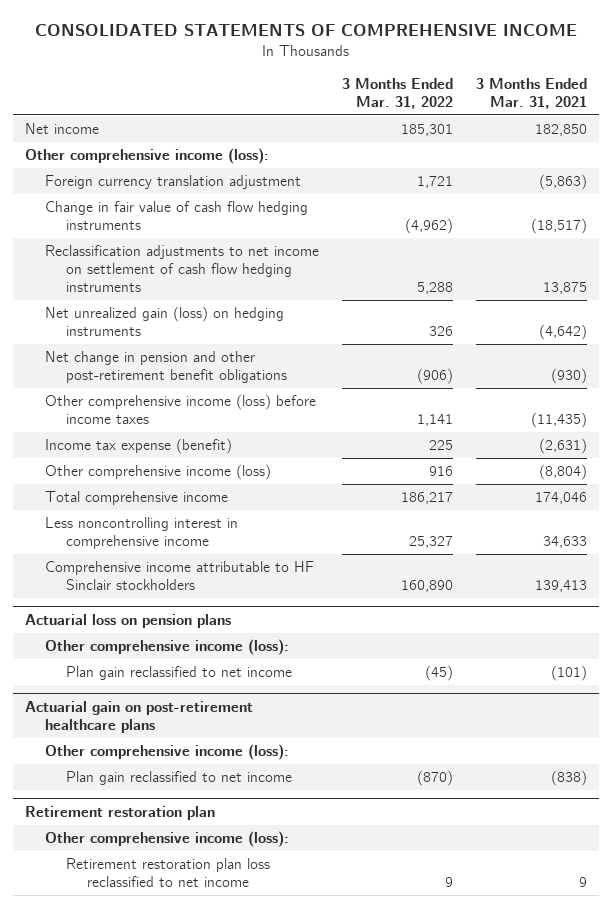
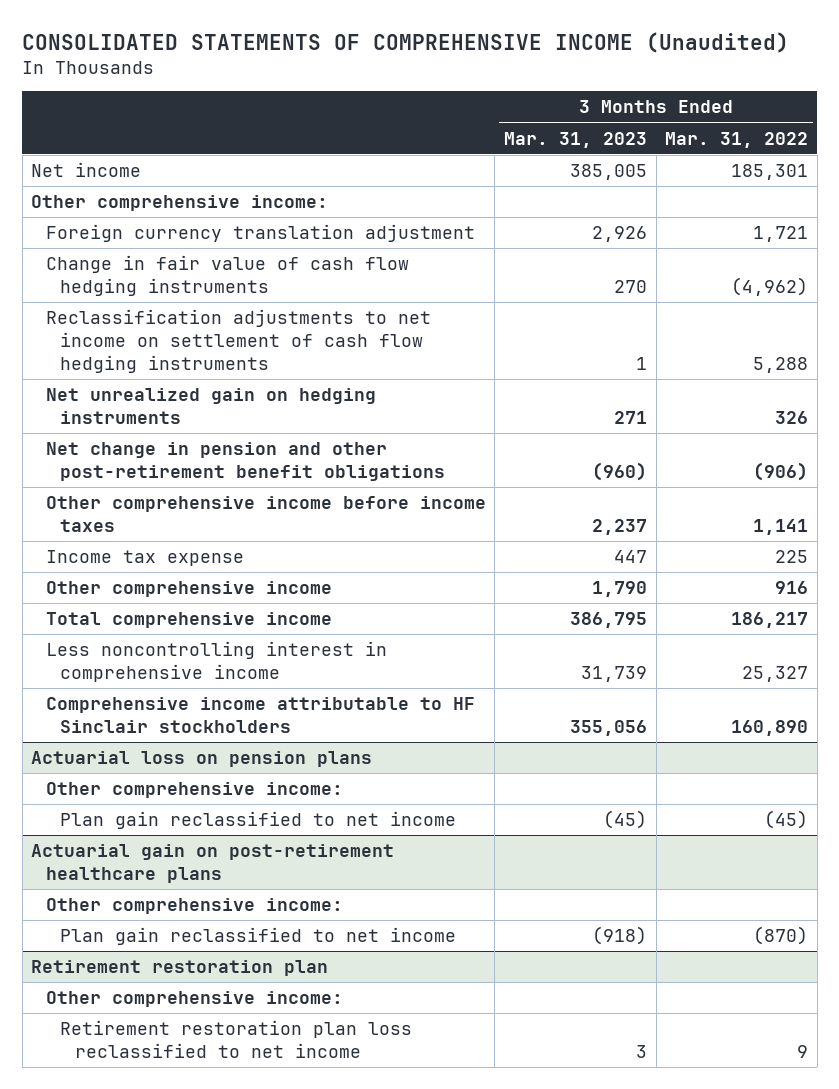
- CONSOLIDATED STATEMENTS OF COMPREHENSIVE INCOME
+ CONSOLIDATED STATEMENTS OF COMPREHENSIVE INCOME (Unaudited)
- | 3 Months Ended Mar. 31, 2022 | 3 Months Ended Mar. 31, 2021
+ | 3 Months Ended Mar. 31, 2023 | 3 Months Ended Mar. 31, 2022
- Other comprehensive income (loss):
+ Other comprehensive income:
- Net unrealized gain (loss) on hedging instruments | 326 | (4,642)
+ Net unrealized gain on hedging instruments | 271 | 326
- Other comprehensive income (loss) before income taxes | 1,141 | (11,435)
- Income tax expense (benefit) | 225 | (2,631)
- Other comprehensive income (loss) | 916 | (8,804)
+ Other comprehensive income before income taxes | 2,237 | 1,141
+ Income tax expense | 447 | 225
+ Other comprehensive income | 1,790 | 916
@ Actuarial loss on pension plans
- Other comprehensive income (loss):
+ Other comprehensive income:
@ Actuarial gain on post-retirement healthcare plans
- Other comprehensive income (loss):
+ Other comprehensive income:
@ Retirement restoration plan
- Other comprehensive income (loss):
+ Other comprehensive income:

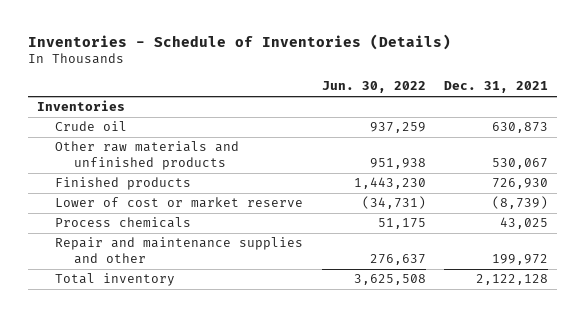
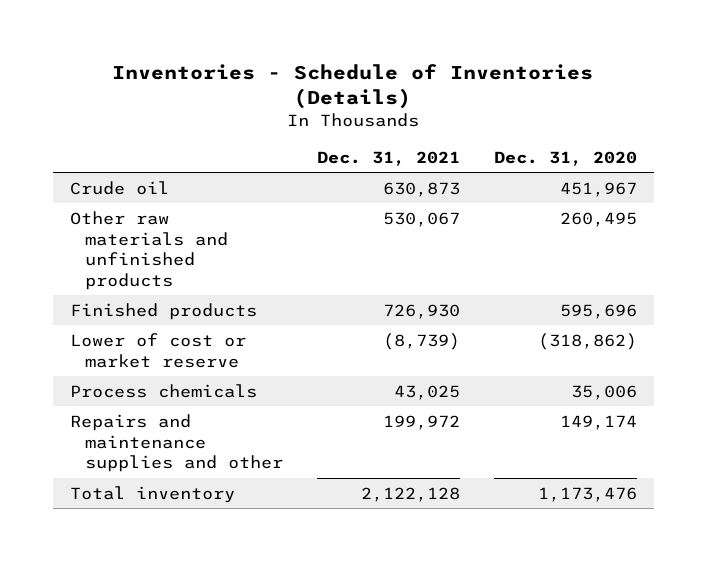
- | Jun. 30, 2022 | Dec. 31, 2021
+ | Dec. 31, 2021 | Dec. 31, 2020
- Inventories
- Repair and maintenance supplies and other | 276,637 | 199,972
+ Repairs and maintenance supplies and other | 199,972 | 149,174

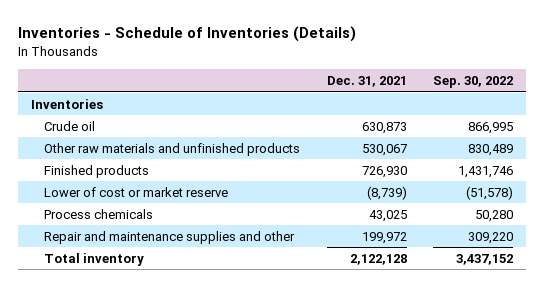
- | Dec. 31, 2021 | Dec. 31, 2020
+ | Dec. 31, 2021 | Sep. 30, 2022
+ Inventories
- Repairs and maintenance supplies and other | 199,972 | 149,174
+ Repair and maintenance supplies and other | 199,972 | 309,220

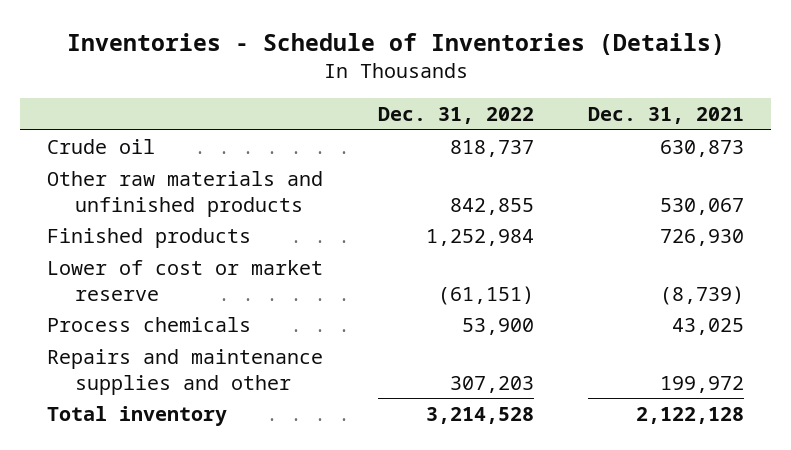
- | Dec. 31, 2021 | Sep. 30, 2022
+ | Dec. 31, 2022 | Dec. 31, 2021
- Inventories
- Repair and maintenance supplies and other | 199,972 | 309,220
+ Repairs and maintenance supplies and other | 307,203 | 199,972

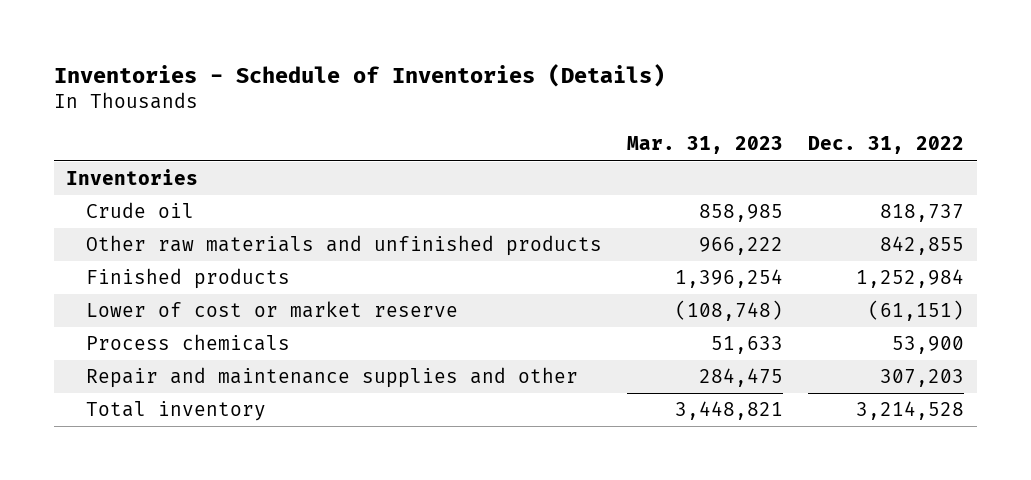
- | Dec. 31, 2022 | Dec. 31, 2021
+ | Mar. 31, 2023 | Dec. 31, 2022
+ Inventories
- Repairs and maintenance supplies and other | 307,203 | 199,972
+ Repair and maintenance supplies and other | 284,475 | 307,203

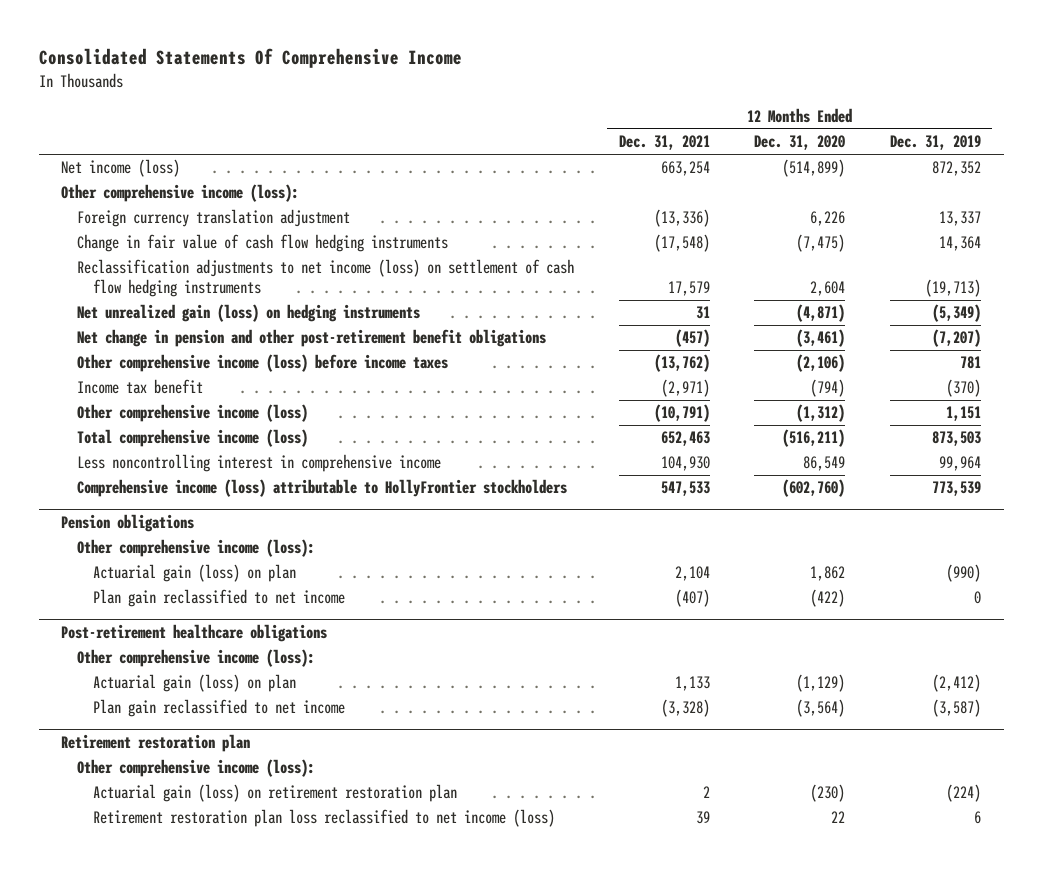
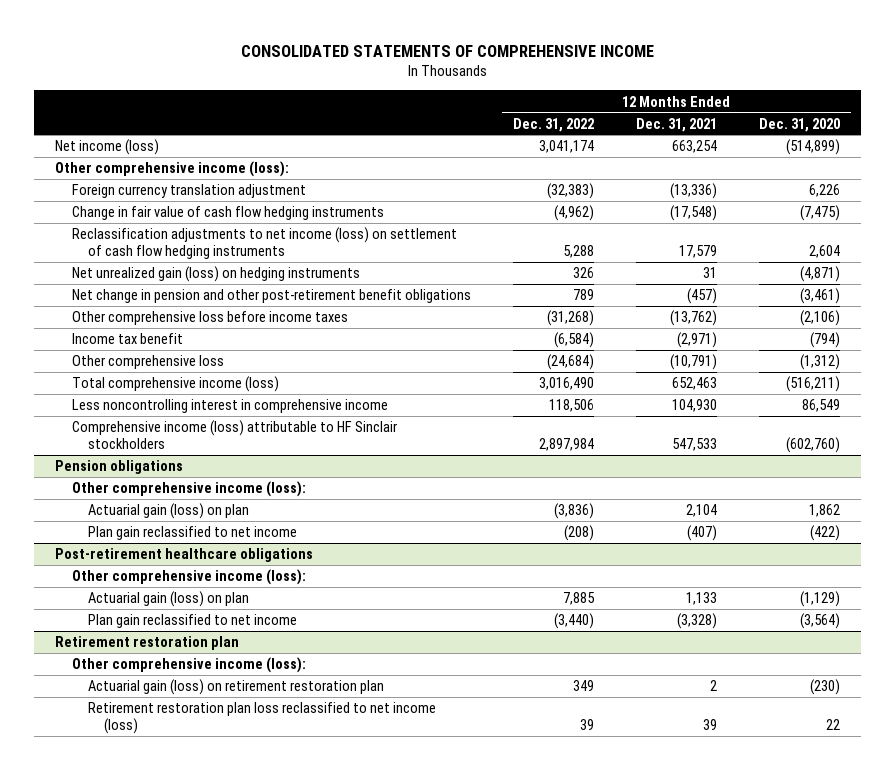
- Consolidated Statements Of Comprehensive Income
+ CONSOLIDATED STATEMENTS OF COMPREHENSIVE INCOME
- | 12 Months Ended Dec. 31, 2021 | 12 Months Ended Dec. 31, 2020 | 12 Months Ended Dec. 31, 2019
+ | 12 Months Ended Dec. 31, 2022 | 12 Months Ended Dec. 31, 2021 | 12 Months Ended Dec. 31, 2020
- Other comprehensive income (loss) before income taxes | (13,762) | (2,106) | 781
+ Other comprehensive loss before income taxes | (31,268) | (13,762) | (2,106)
- Other comprehensive income (loss) | (10,791) | (1,312) | 1,151
+ Other comprehensive loss | (24,684) | (10,791) | (1,312)
- Comprehensive income (loss) attributable to HollyFrontier stockholders | 547,533 | (602,760) | 773,539
+ Comprehensive income (loss) attributable to HF Sinclair stockholders | 2,897,984 | 547,533 | (602,760)

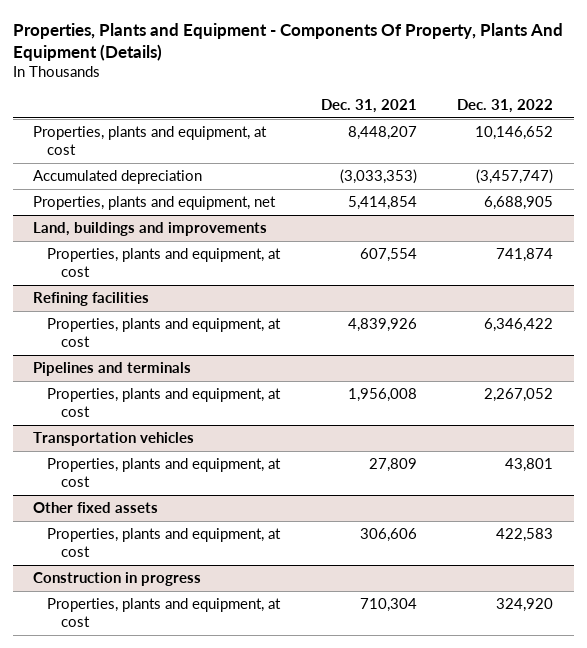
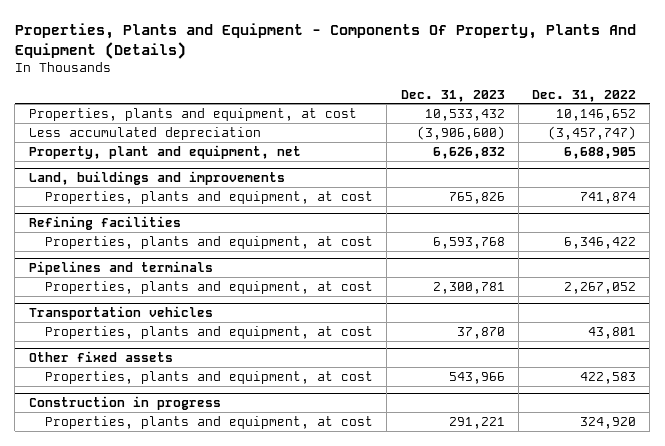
- | Dec. 31, 2021 | Dec. 31, 2022
+ | Dec. 31, 2023 | Dec. 31, 2022
- Accumulated depreciation | (3,033,353) | (3,457,747)
- Properties, plants and equipment, net | 5,414,854 | 6,688,905
+ Less accumulated depreciation | (3,906,600) | (3,457,747)
+ Property, plant and equipment, net | 6,626,832 | 6,688,905

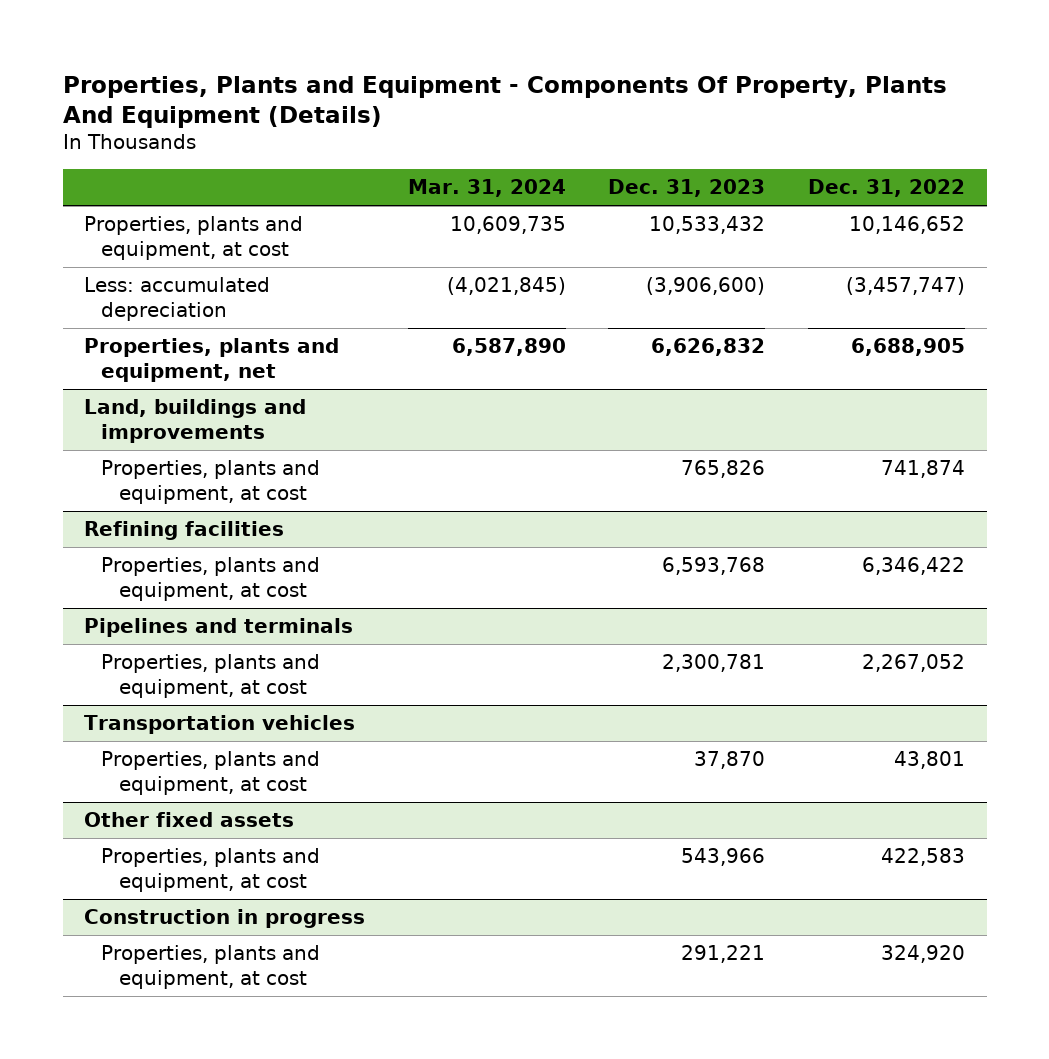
- | Dec. 31, 2023 | Dec. 31, 2022
+ | Mar. 31, 2024 | Dec. 31, 2023 | Dec. 31, 2022
- Less accumulated depreciation | (3,906,600) | (3,457,747)
- Property, plant and equipment, net | 6,626,832 | 6,688,905
+ Less: accumulated depreciation | (4,021,845) | (3,906,600) | (3,457,747)
+ Properties, plants and equipment, net | 6,587,890 | 6,626,832 | 6,688,905

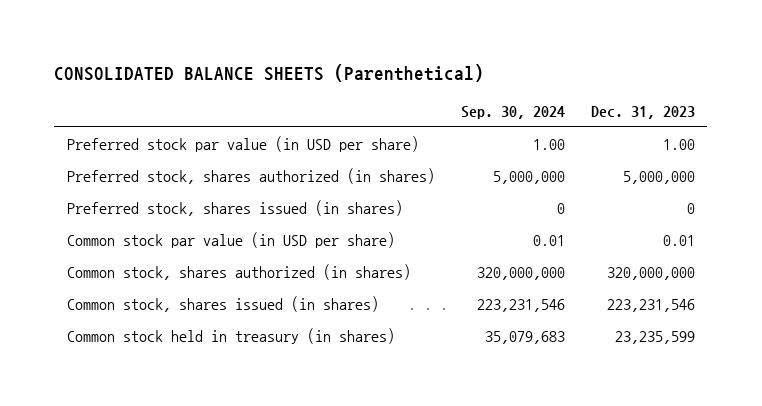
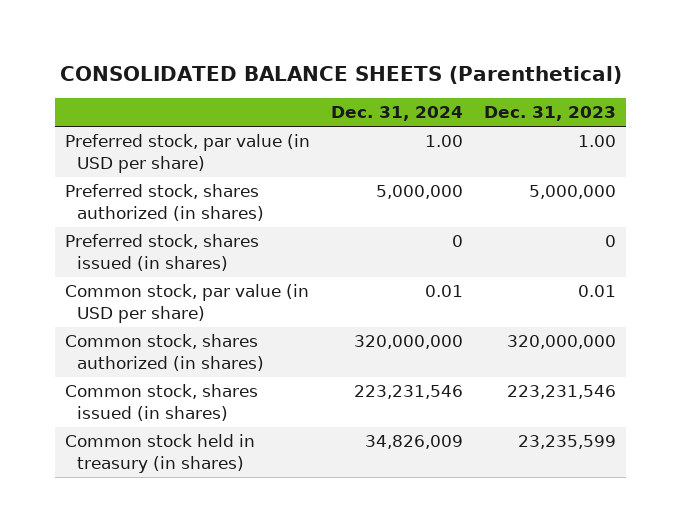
- | Sep. 30, 2024 | Dec. 31, 2023
+ | Dec. 31, 2024 | Dec. 31, 2023
- Preferred stock par value (in USD per share) | 1.00 | 1.00
+ Preferred stock, par value (in USD per share) | 1.00 | 1.00
- Common stock par value (in USD per share) | 0.01 | 0.01
+ Common stock, par value (in USD per share) | 0.01 | 0.01

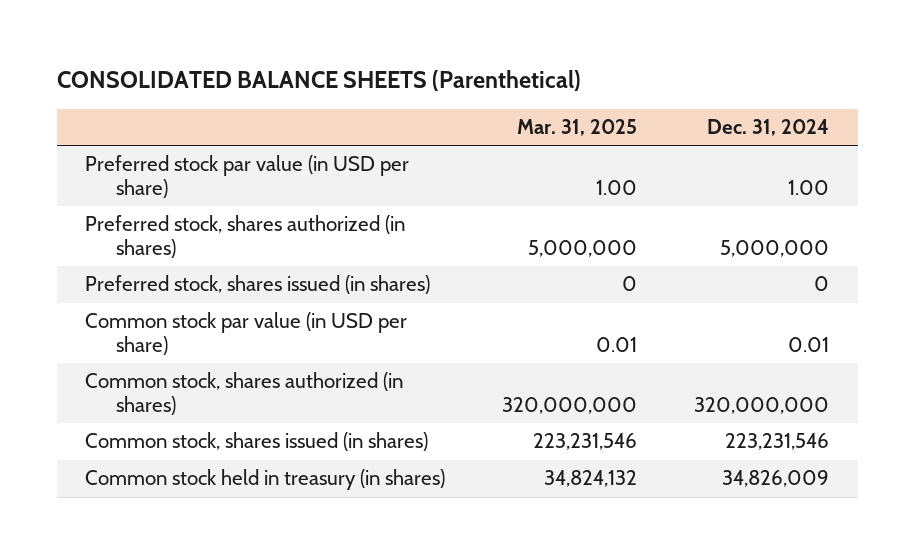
- | Dec. 31, 2024 | Dec. 31, 2023
+ | Mar. 31, 2025 | Dec. 31, 2024
- Preferred stock, par value (in USD per share) | 1.00 | 1.00
+ Preferred stock par value (in USD per share) | 1.00 | 1.00
- Common stock, par value (in USD per share) | 0.01 | 0.01
+ Common stock par value (in USD per share) | 0.01 | 0.01

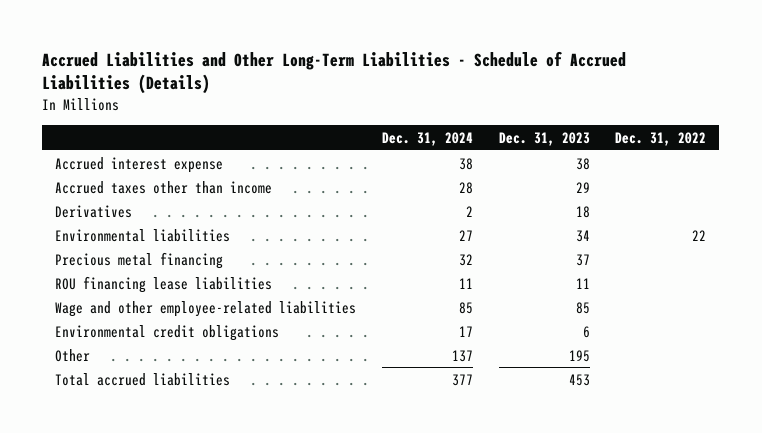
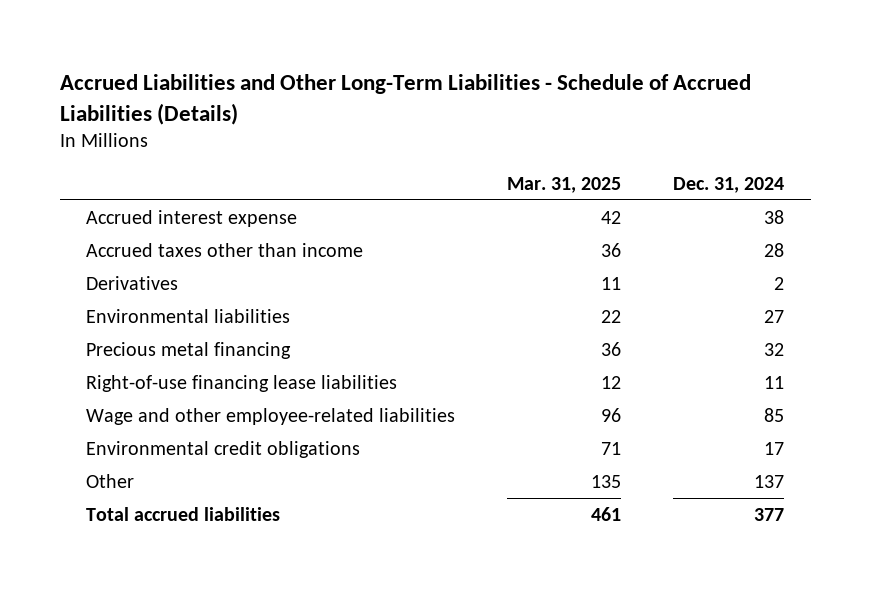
- | Dec. 31, 2024 | Dec. 31, 2023 | Dec. 31, 2022
+ | Mar. 31, 2025 | Dec. 31, 2024
- ROU financing lease liabilities | 11 | 11 |
+ Right-of-use financing lease liabilities | 12 | 11

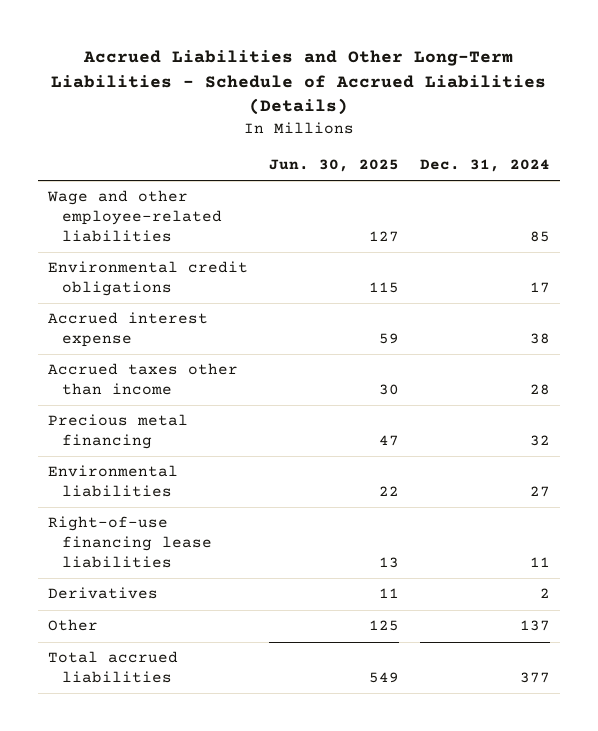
- | Mar. 31, 2025 | Dec. 31, 2024
+ | Jun. 30, 2025 | Dec. 31, 2024
moved up: Wage and other employee-related liabilities | 127 | 85
moved up: Environmental credit obligations | 115 | 17
moved down: Environmental liabilities | 22 | 27
moved down: Derivatives | 11 | 2

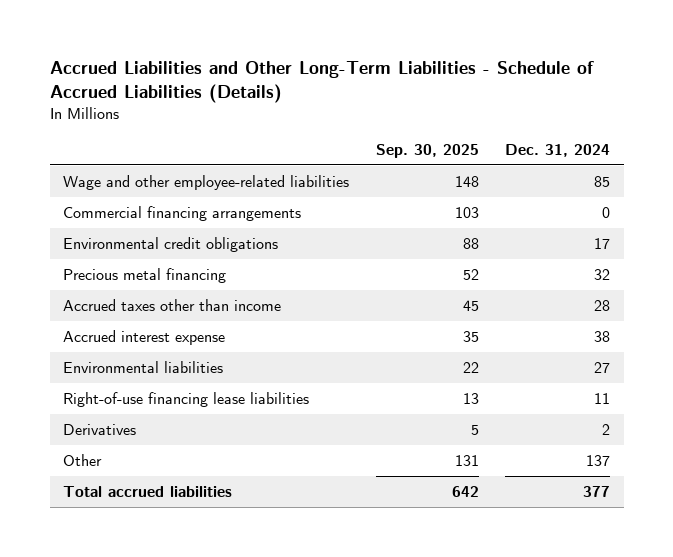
- | Jun. 30, 2025 | Dec. 31, 2024
+ | Sep. 30, 2025 | Dec. 31, 2024
+ Commercial financing arrangements | 103 | 0
moved down: Accrued taxes other than income | 45 | 28
moved down: Accrued interest expense | 35 | 38

